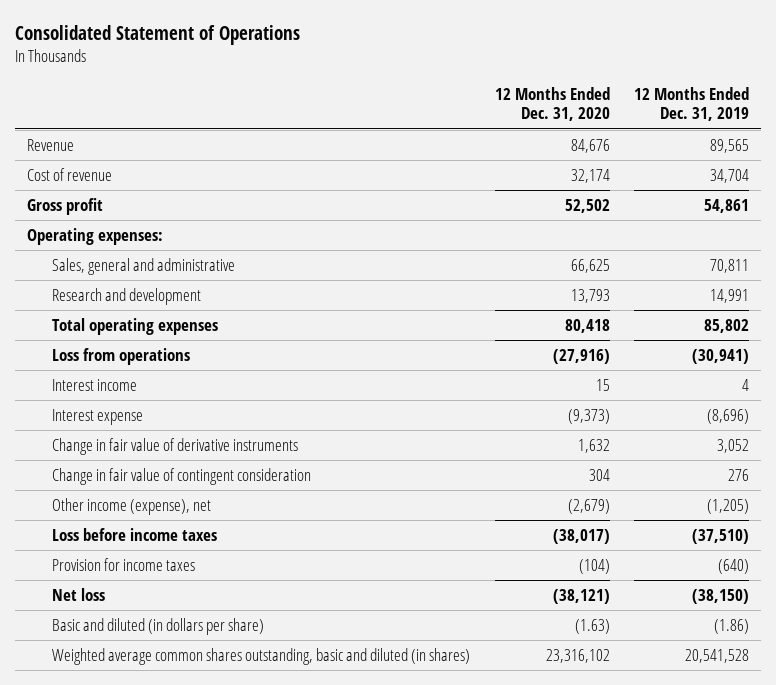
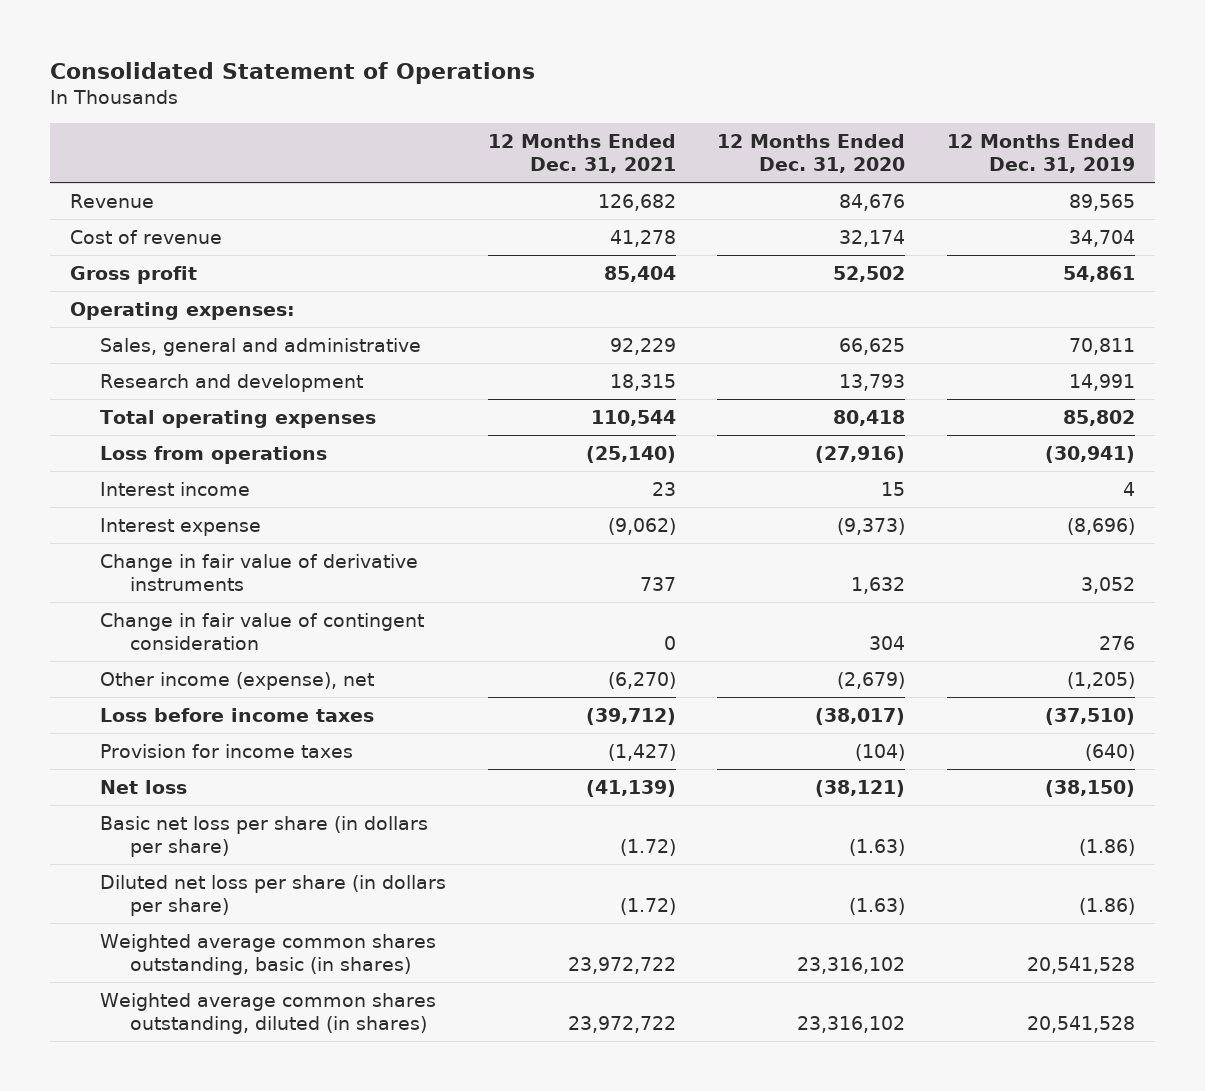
- | 12 Months Ended Dec. 31, 2020 | 12 Months Ended Dec. 31, 2019
+ | 12 Months Ended Dec. 31, 2021 | 12 Months Ended Dec. 31, 2020 | 12 Months Ended Dec. 31, 2019
- Basic and diluted (in dollars per share) | (1.63) | (1.86)
- Weighted average common shares outstanding, basic and diluted (in shares) | 23,316,102 | 20,541,528
+ Basic net loss per share (in dollars per share) | (1.72) | (1.63) | (1.86)
+ Diluted net loss per share (in dollars per share) | (1.72) | (1.63) | (1.86)
+ Weighted average common shares outstanding, basic (in shares) | 23,972,722 | 23,316,102 | 20,541,528
+ Weighted average common shares outstanding, diluted (in shares) | 23,972,722 | 23,316,102 | 20,541,528

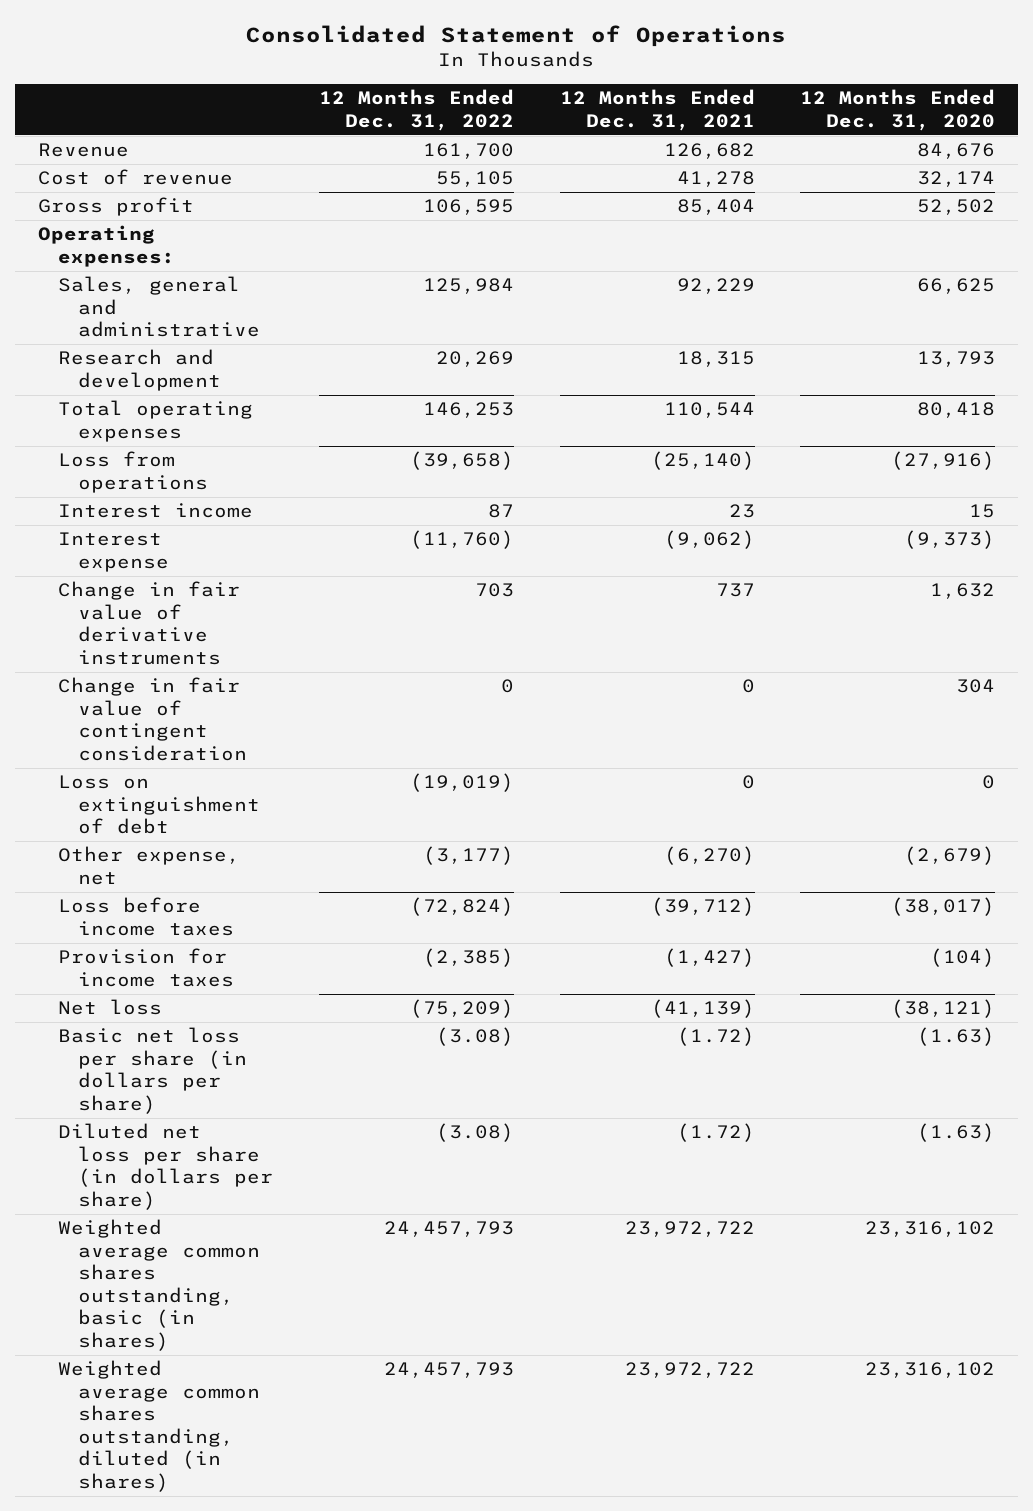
- | 12 Months Ended Dec. 31, 2021 | 12 Months Ended Dec. 31, 2020 | 12 Months Ended Dec. 31, 2019
+ | 12 Months Ended Dec. 31, 2022 | 12 Months Ended Dec. 31, 2021 | 12 Months Ended Dec. 31, 2020
- Other income (expense), net | (6,270) | (2,679) | (1,205)
+ Loss on extinguishment of debt | (19,019) | 0 | 0
+ Other expense, net | (3,177) | (6,270) | (2,679)

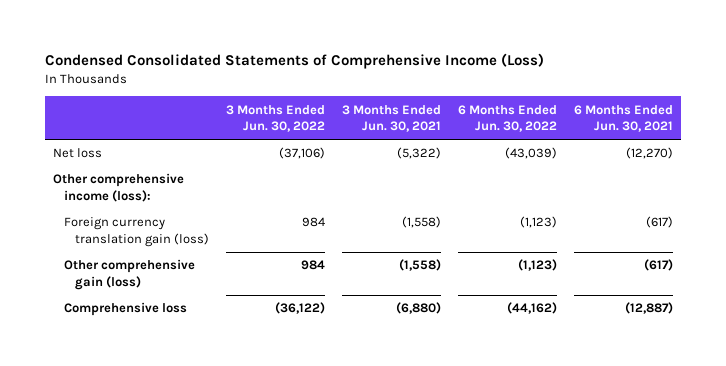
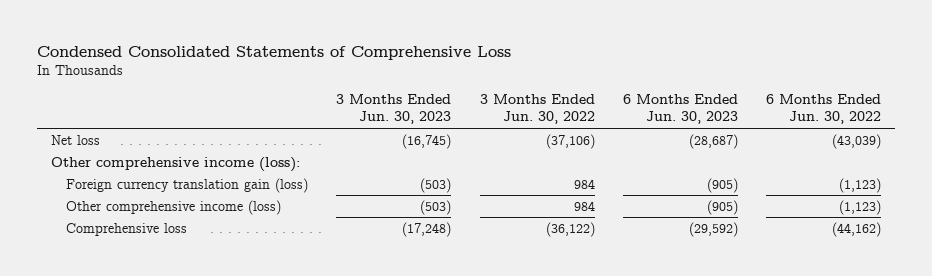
- Condensed Consolidated Statements of Comprehensive Income (Loss)
+ Condensed Consolidated Statements of Comprehensive Loss
- | 3 Months Ended Jun. 30, 2022 | 3 Months Ended Jun. 30, 2021 | 6 Months Ended Jun. 30, 2022 | 6 Months Ended Jun. 30, 2021
+ | 3 Months Ended Jun. 30, 2023 | 3 Months Ended Jun. 30, 2022 | 6 Months Ended Jun. 30, 2023 | 6 Months Ended Jun. 30, 2022
- Other comprehensive gain (loss) | 984 | (1,558) | (1,123) | (617)
+ Other comprehensive income (loss) | (503) | 984 | (905) | (1,123)

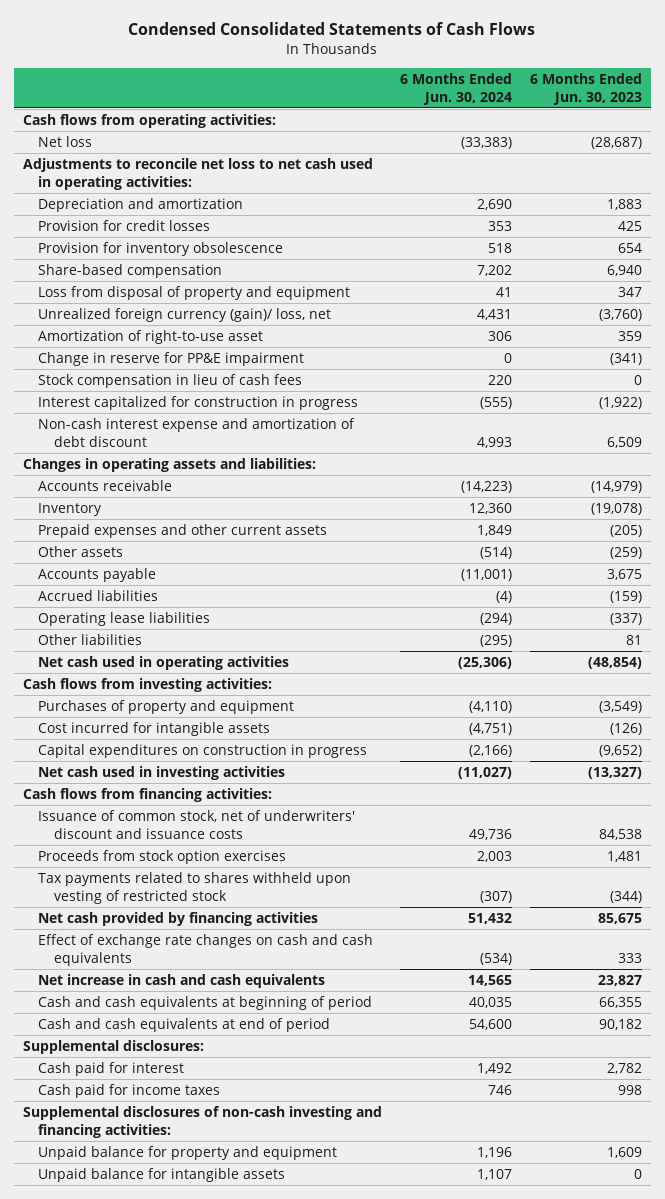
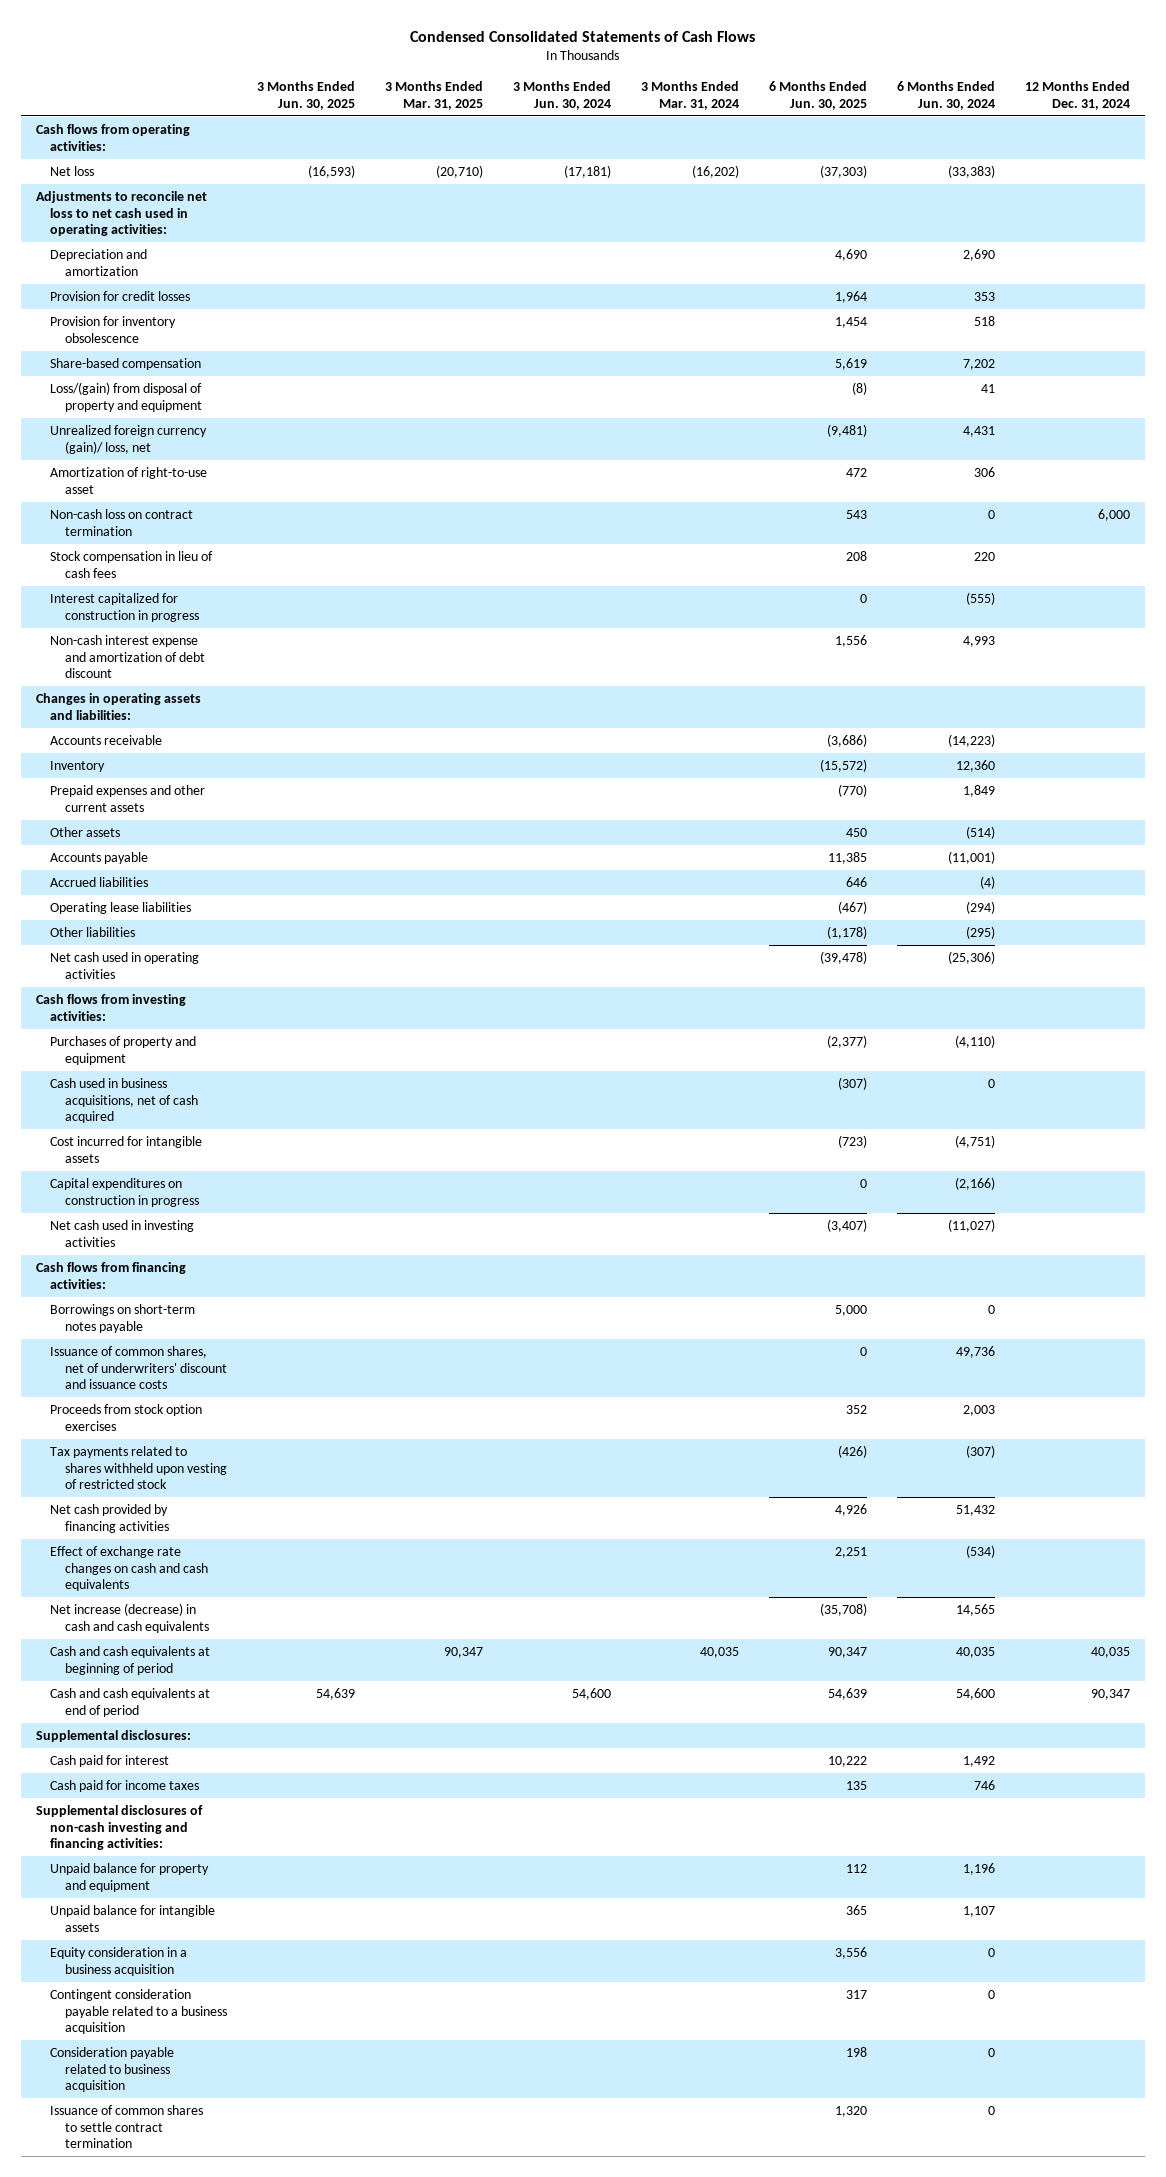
- | 6 Months Ended Jun. 30, 2024 | 6 Months Ended Jun. 30, 2023
+ | 3 Months Ended Jun. 30, 2025 | 3 Months Ended Mar. 31, 2025 | 3 Months Ended Jun. 30, 2024 | 3 Months Ended Mar. 31, 2024 | 6 Months Ended Jun. 30, 2025 | 6 Months Ended Jun. 30, 2024 | 12 Months Ended Dec. 31, 2024
- Loss from disposal of property and equipment | 41 | 347
+ Loss/(gain) from disposal of property and equipment | | | | | (8) | 41 |
- Change in reserve for PP&E impairment | 0 | (341)
+ Non-cash loss on contract termination | | | | | 543 | 0 | 6,000
+ Cash used in business acquisitions, net of cash acquired | | | | | (307) | 0 |
- Issuance of common stock, net of underwriters' discount and issuance costs | 49,736 | 84,538
+ Borrowings on short-term notes payable | | | | | 5,000 | 0 |
+ Issuance of common shares, net of underwriters' discount and issuance costs | | | | | 0 | 49,736 |
- Net increase in cash and cash equivalents | 14,565 | 23,827
+ Net increase (decrease) in cash and cash equivalents | | | | | (35,708) | 14,565 |
+ Equity consideration in a business acquisition | | | | | 3,556 | 0 |
+ Contingent consideration payable related to a business acquisition | | | | | 317 | 0 |
+ Consideration payable related to business acquisition | | | | | 198 | 0 |
+ Issuance of common shares to settle contract termination | | | | | 1,320 | 0 |

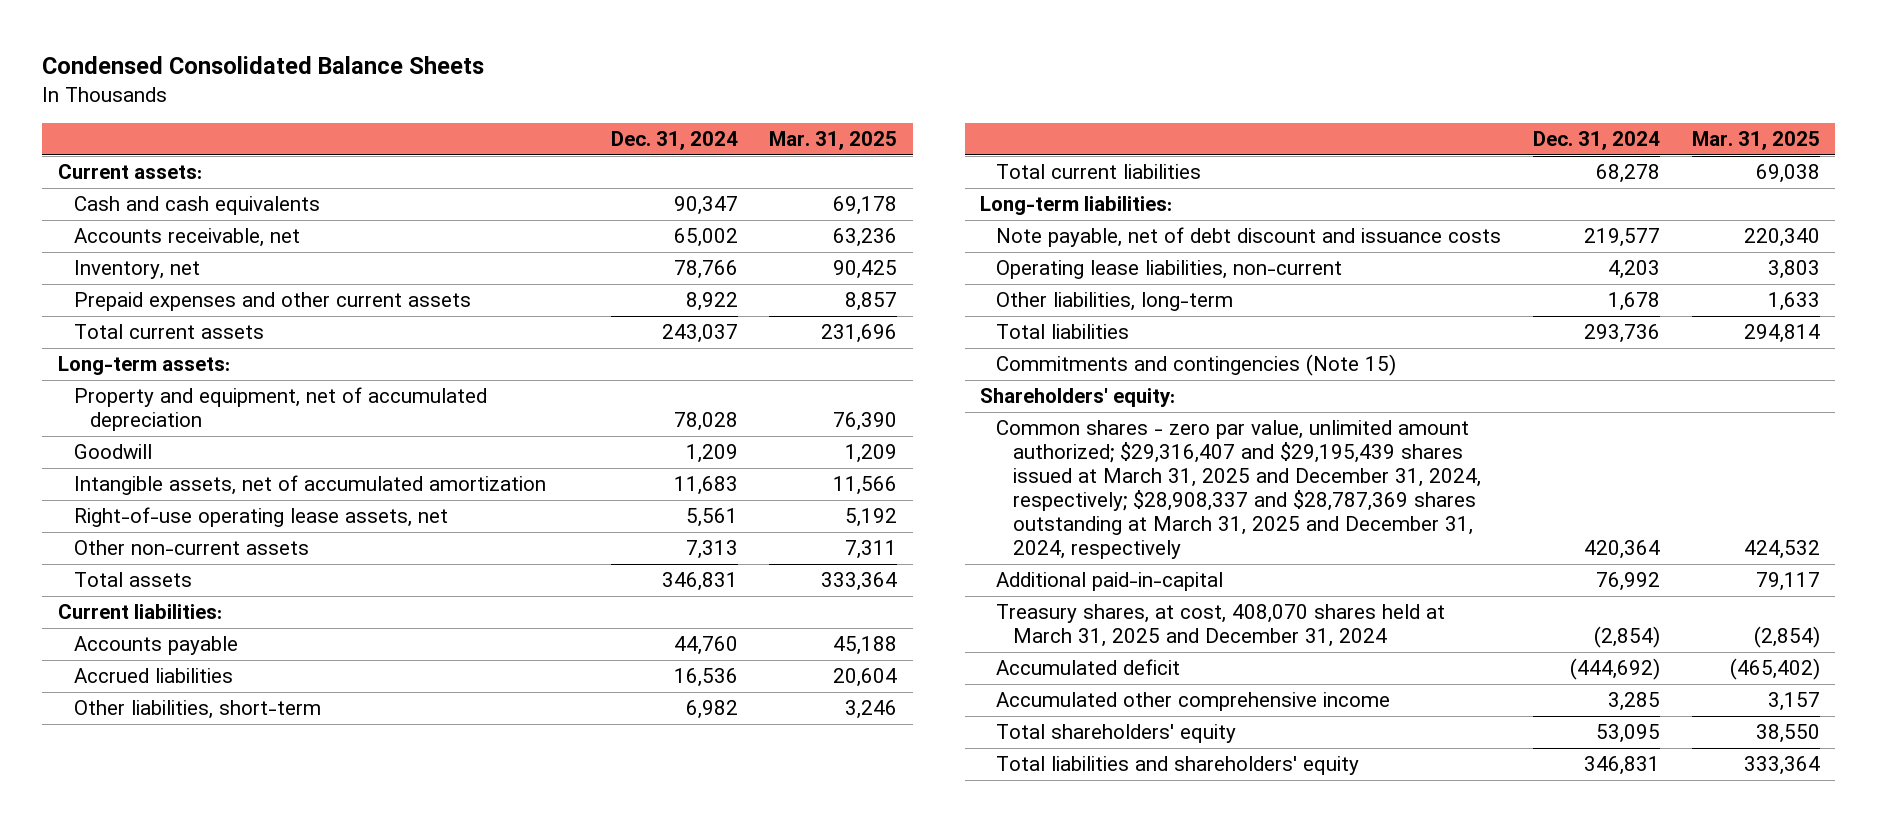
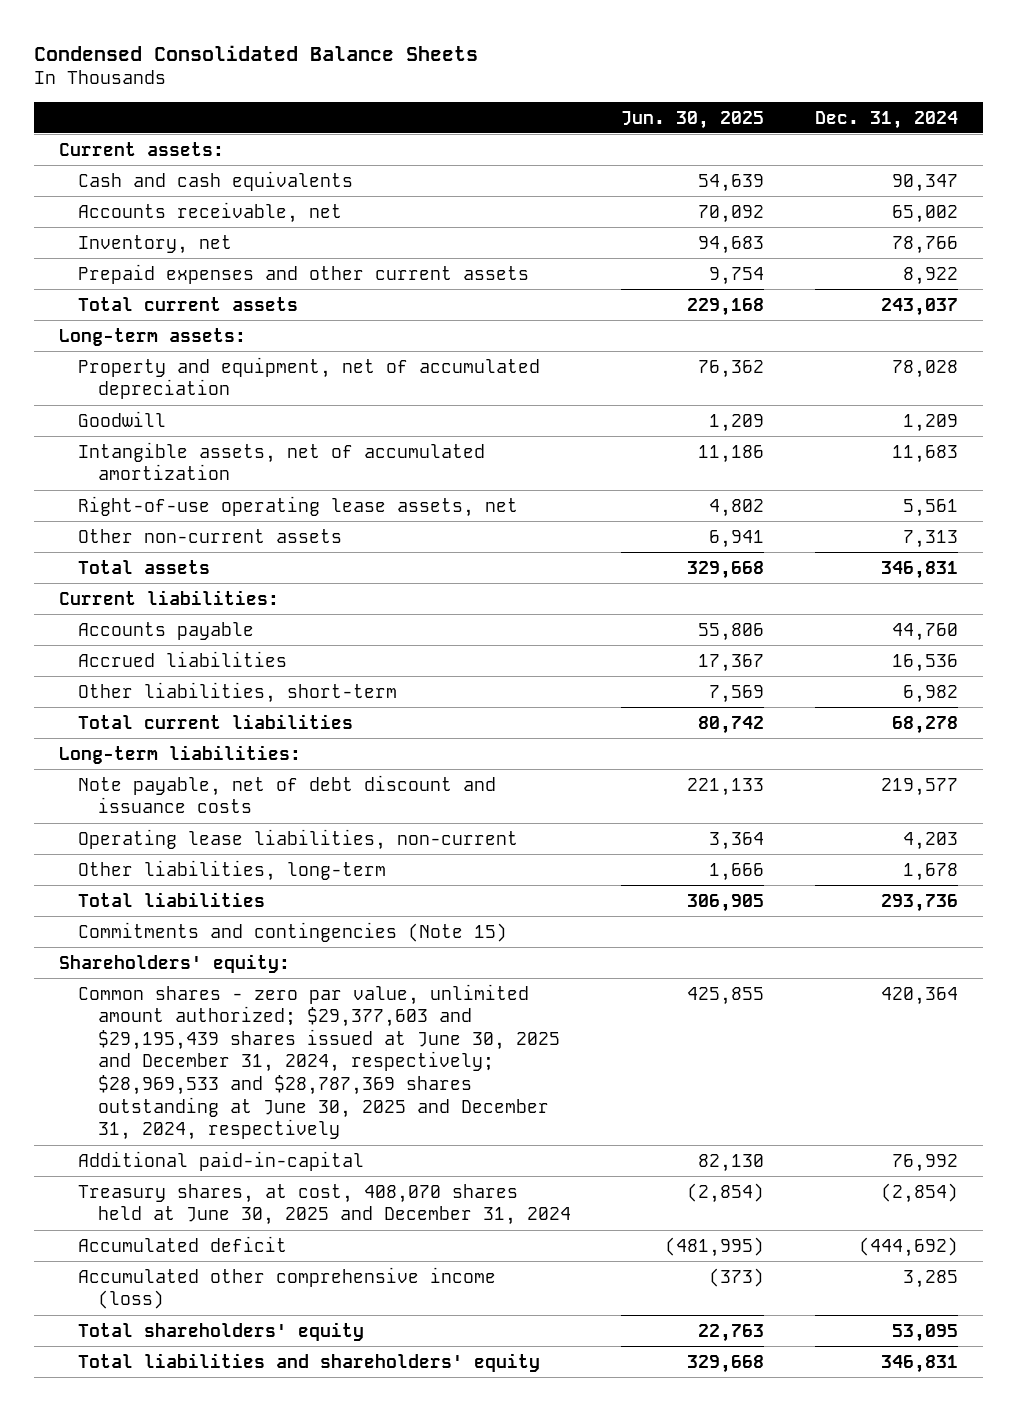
- | Dec. 31, 2024 | Mar. 31, 2025
+ | Jun. 30, 2025 | Dec. 31, 2024
- Common shares - zero par value, unlimited amount authorized; $29,316,407 and $29,195,439 shares issued at March 31, 2025 and December 31, 2024, respectively; $28,908,337 and $28,787,369 shares outstanding at March 31, 2025 and December 31, 2024, respectively | 420,364 | 424,532
+ Common shares - zero par value, unlimited amount authorized; $29,377,603 and $29,195,439 shares issued at June 30, 2025 and December 31, 2024, respectively; $28,969,533 and $28,787,369 shares outstanding at June 30, 2025 and December 31, 2024, respectively | 425,855 | 420,364
- Treasury shares, at cost, 408,070 shares held at March 31, 2025 and December 31, 2024 | (2,854) | (2,854)
+ Treasury shares, at cost, 408,070 shares held at June 30, 2025 and December 31, 2024 | (2,854) | (2,854)
- Accumulated other comprehensive income | 3,285 | 3,157
+ Accumulated other comprehensive income (loss) | (373) | 3,285

